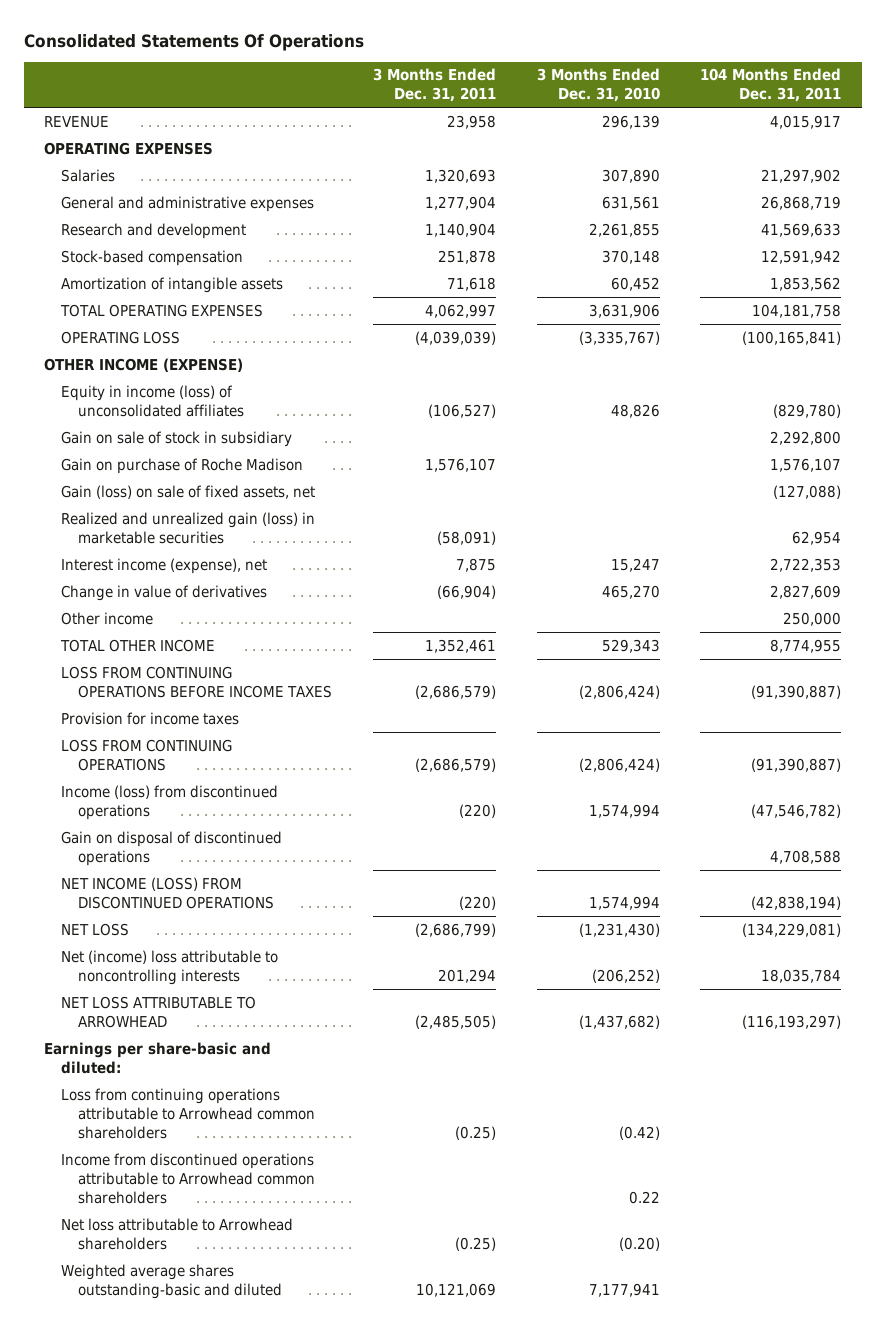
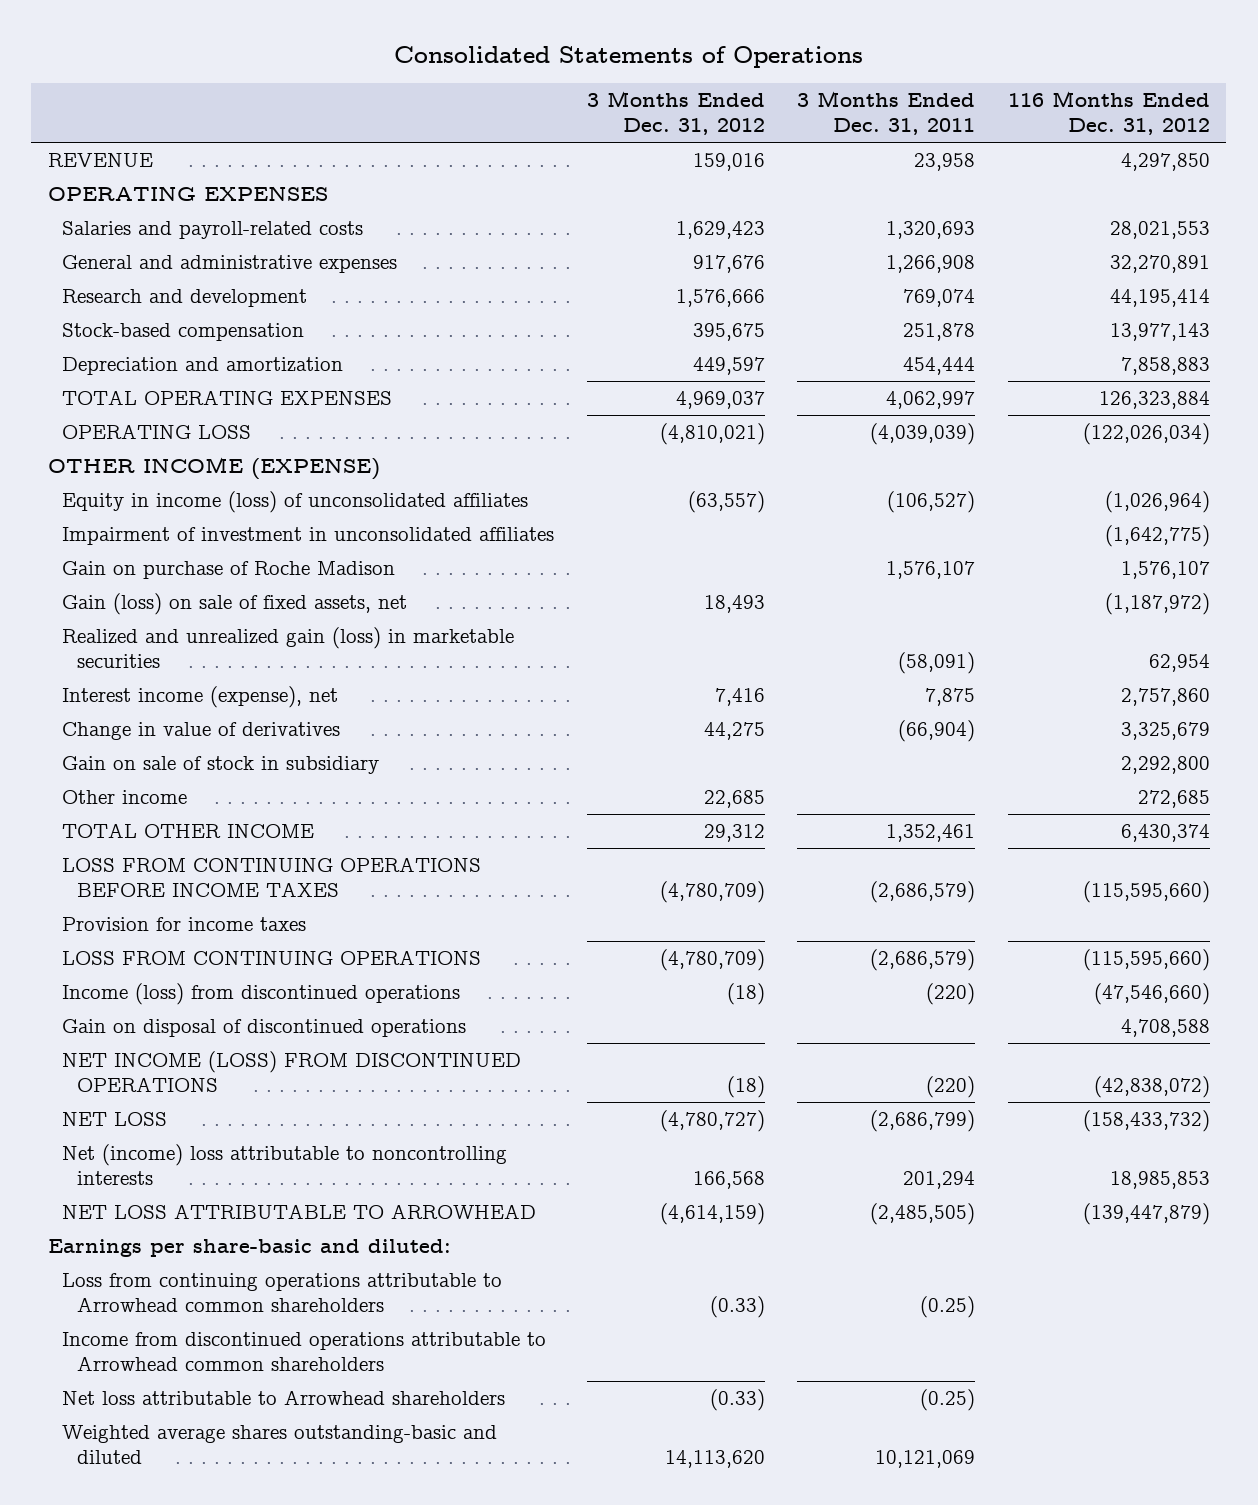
- Consolidated Statements Of Operations
+ Consolidated Statements of Operations
- | 3 Months Ended Dec. 31, 2011 | 3 Months Ended Dec. 31, 2010 | 104 Months Ended Dec. 31, 2011
+ | 3 Months Ended Dec. 31, 2012 | 3 Months Ended Dec. 31, 2011 | 116 Months Ended Dec. 31, 2012
- Salaries | 1,320,693 | 307,890 | 21,297,902
- General and administrative expenses | 1,277,904 | 631,561 | 26,868,719
- Research and development | 1,140,904 | 2,261,855 | 41,569,633
+ Salaries and payroll-related costs | 1,629,423 | 1,320,693 | 28,021,553
+ General and administrative expenses | 917,676 | 1,266,908 | 32,270,891
+ Research and development | 1,576,666 | 769,074 | 44,195,414
- Amortization of intangible assets | 71,618 | 60,452 | 1,853,562
+ Depreciation and amortization | 449,597 | 454,444 | 7,858,883
+ Impairment of investment in unconsolidated affiliates | | | (1,642,775)
moved down: Gain on sale of stock in subsidiary | | | 2,292,800

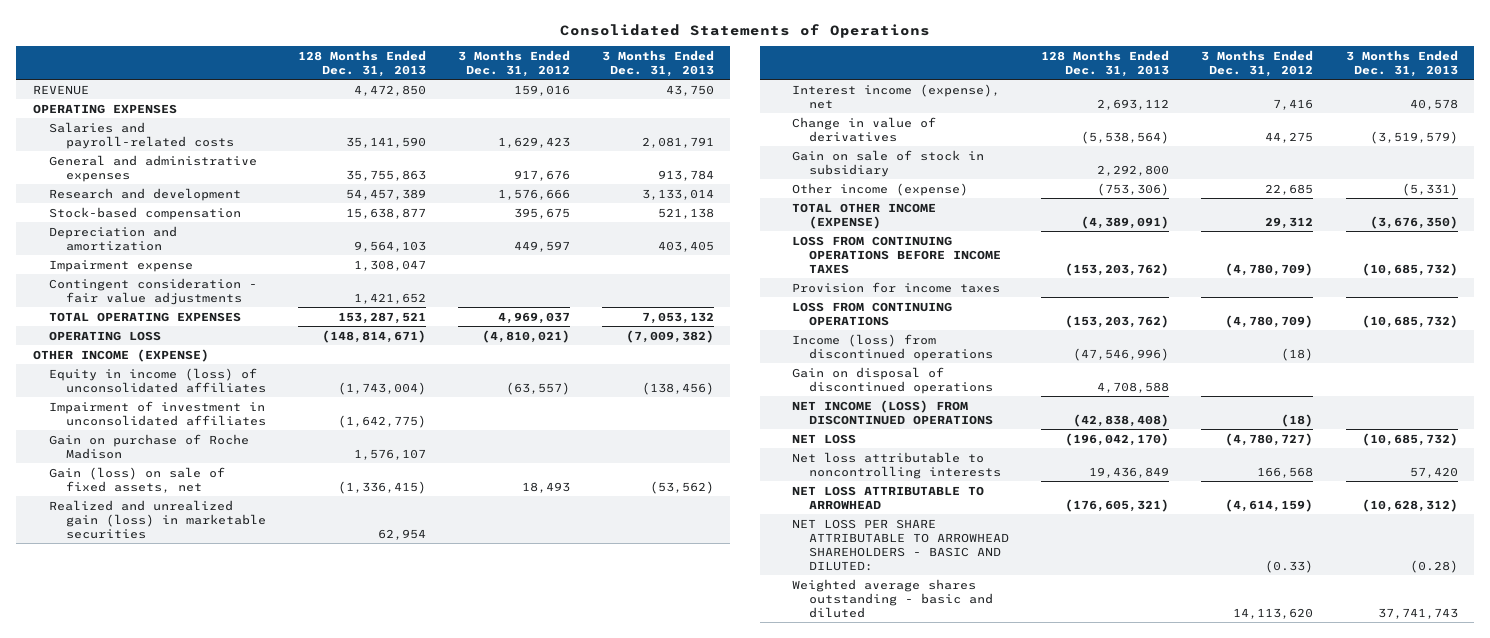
- | 3 Months Ended Dec. 31, 2012 | 3 Months Ended Dec. 31, 2011 | 116 Months Ended Dec. 31, 2012
+ | 128 Months Ended Dec. 31, 2013 | 3 Months Ended Dec. 31, 2012 | 3 Months Ended Dec. 31, 2013
+ Impairment expense | 1,308,047 | |
+ Contingent consideration - fair value adjustments | 1,421,652 | |
- Other income | 22,685 | | 272,685
- TOTAL OTHER INCOME | 29,312 | 1,352,461 | 6,430,374
+ Other income (expense) | (753,306) | 22,685 | (5,331)
+ TOTAL OTHER INCOME (EXPENSE) | (4,389,091) | 29,312 | (3,676,350)
- Net (income) loss attributable to noncontrolling interests | 166,568 | 201,294 | 18,985,853
+ Net loss attributable to noncontrolling interests | 19,436,849 | 166,568 | 57,420
- Earnings per share-basic and diluted:
- Loss from continuing operations attributable to Arrowhead common shareholders | (0.33) | (0.25) |
- Income from discontinued operations attributable to Arrowhead common shareholders
- Net loss attributable to Arrowhead shareholders | (0.33) | (0.25) |
- Weighted average shares outstanding-basic and diluted | 14,113,620 | 10,121,069 |
+ NET LOSS PER SHARE ATTRIBUTABLE TO ARROWHEAD SHAREHOLDERS - BASIC AND DILUTED: | | (0.33) | (0.28)
+ Weighted average shares outstanding - basic and diluted | | 14,113,620 | 37,741,743

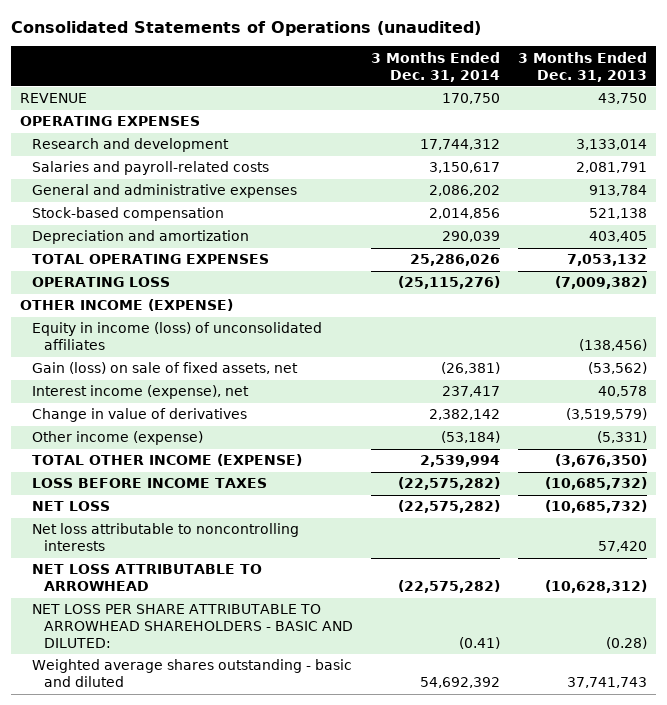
- Consolidated Statements of Operations
+ Consolidated Statements of Operations (unaudited)
- | 128 Months Ended Dec. 31, 2013 | 3 Months Ended Dec. 31, 2012 | 3 Months Ended Dec. 31, 2013
+ | 3 Months Ended Dec. 31, 2014 | 3 Months Ended Dec. 31, 2013
moved up: Research and development | 17,744,312 | 3,133,014
- Impairment expense | 1,308,047 | |
- Contingent consideration - fair value adjustments | 1,421,652 | |
- Impairment of investment in unconsolidated affiliates | (1,642,775) | |
- Gain on purchase of Roche Madison | 1,576,107 | |
- Realized and unrealized gain (loss) in marketable securities | 62,954 | |
- Gain on sale of stock in subsidiary | 2,292,800 | |
- LOSS FROM CONTINUING OPERATIONS BEFORE INCOME TAXES | (153,203,762) | (4,780,709) | (10,685,732)
- Provision for income taxes
- LOSS FROM CONTINUING OPERATIONS | (153,203,762) | (4,780,709) | (10,685,732)
- Income (loss) from discontinued operations | (47,546,996) | (18) |
- Gain on disposal of discontinued operations | 4,708,588 | |
- NET INCOME (LOSS) FROM DISCONTINUED OPERATIONS | (42,838,408) | (18) |
+ LOSS BEFORE INCOME TAXES | (22,575,282) | (10,685,732)

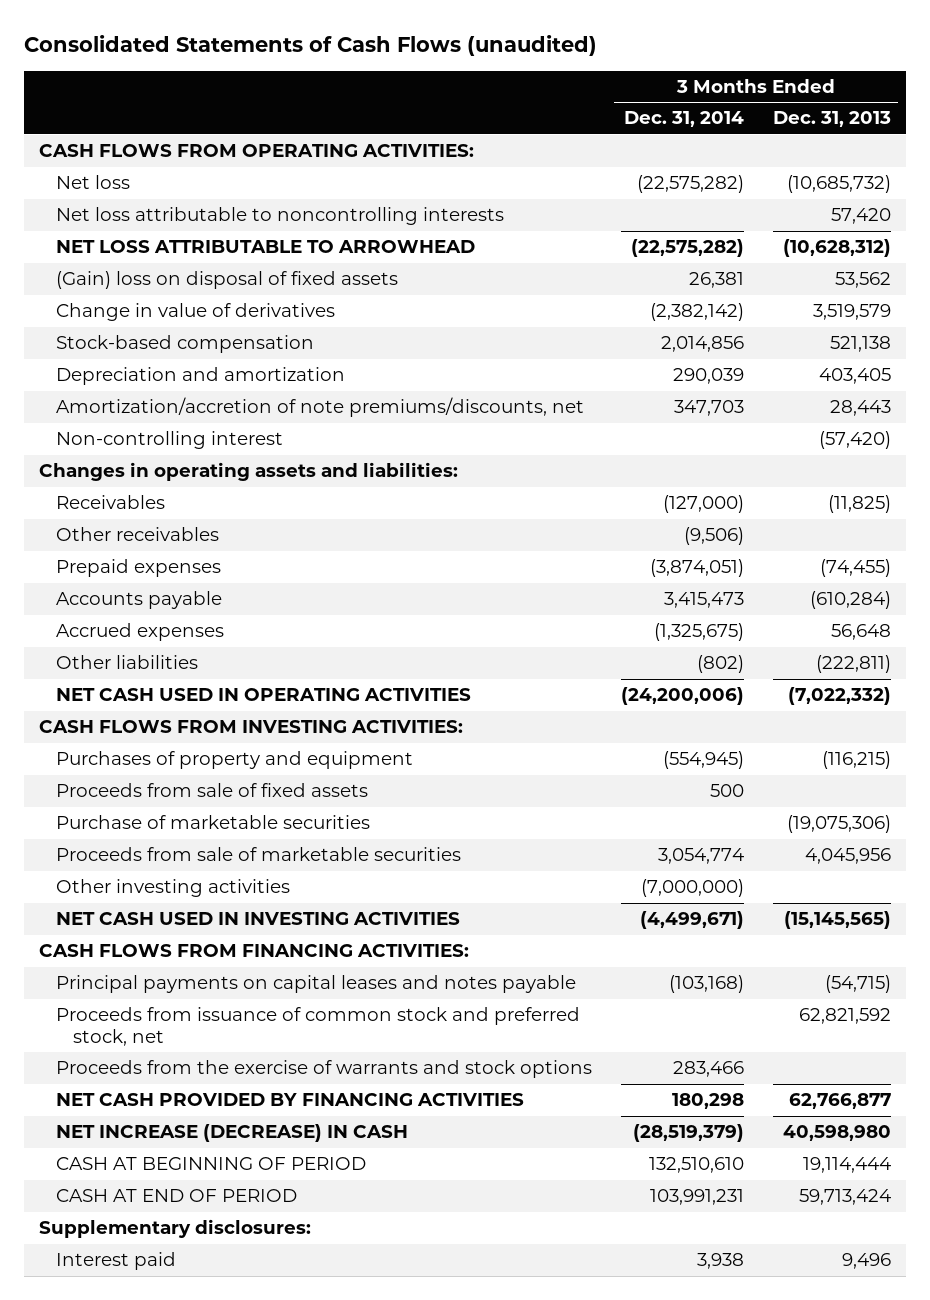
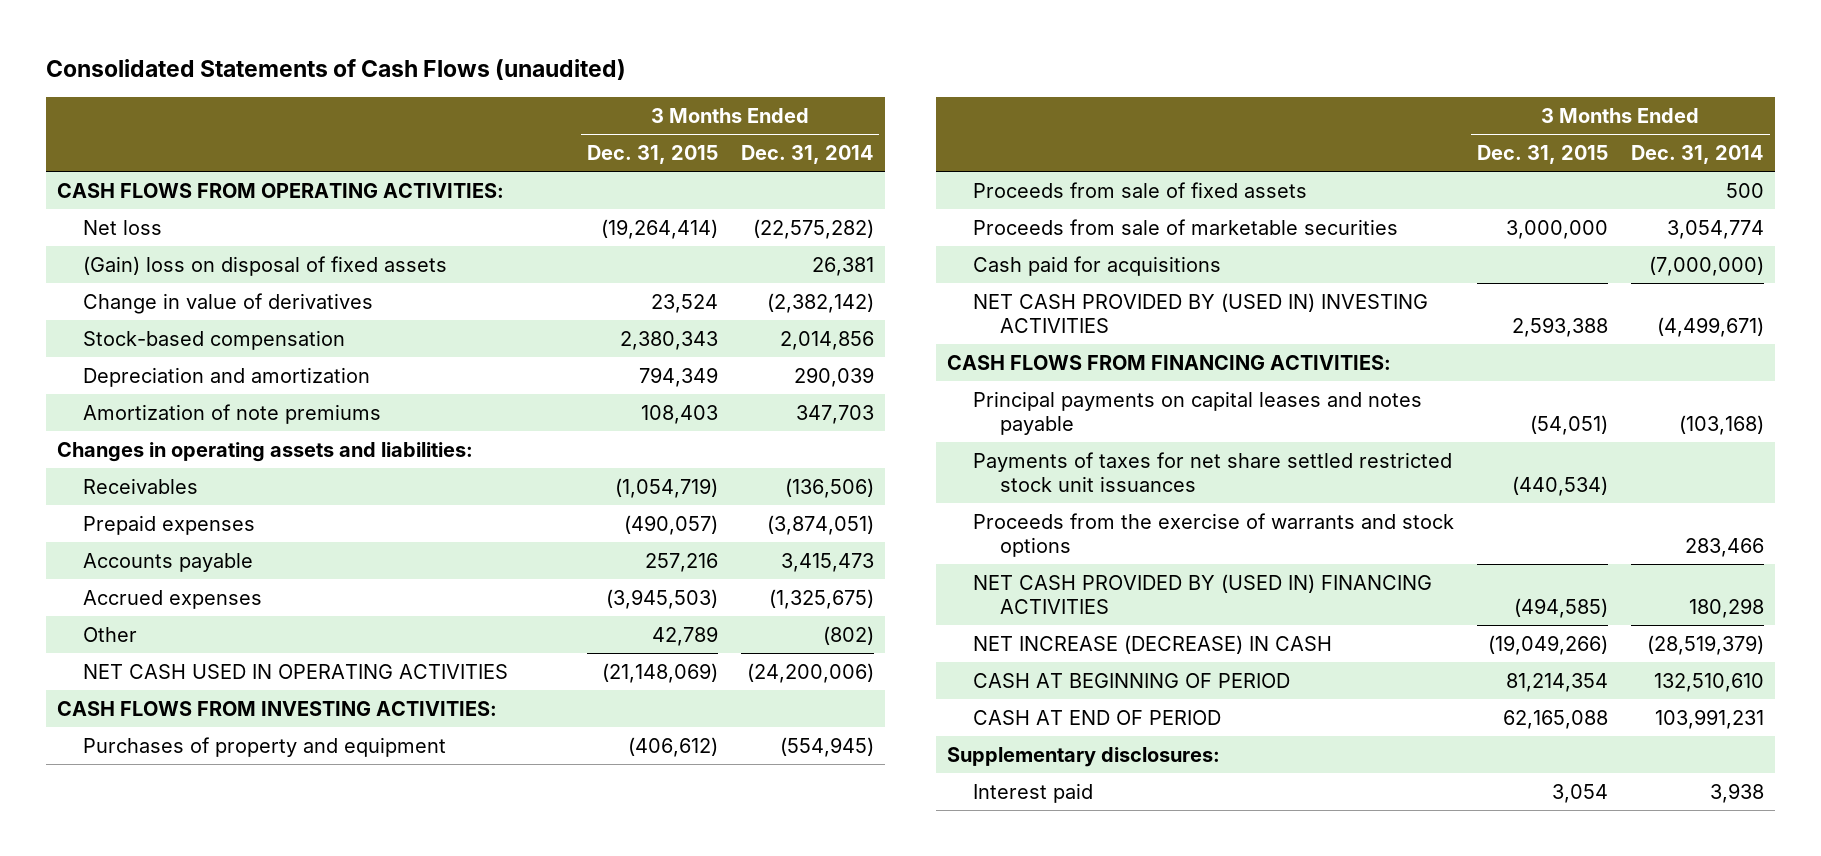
- | 3 Months Ended Dec. 31, 2014 | 3 Months Ended Dec. 31, 2013
+ | 3 Months Ended Dec. 31, 2015 | 3 Months Ended Dec. 31, 2014
- Net loss attributable to noncontrolling interests | | 57,420
- NET LOSS ATTRIBUTABLE TO ARROWHEAD | (22,575,282) | (10,628,312)
- Amortization/accretion of note premiums/discounts, net | 347,703 | 28,443
- Non-controlling interest | | (57,420)
+ Amortization of note premiums | 108,403 | 347,703
- Receivables | (127,000) | (11,825)
- Other receivables | (9,506) |
+ Receivables | (1,054,719) | (136,506)
- Other liabilities | (802) | (222,811)
+ Other | 42,789 | (802)
- Purchase of marketable securities | | (19,075,306)
- Other investing activities | (7,000,000) |
- NET CASH USED IN INVESTING ACTIVITIES | (4,499,671) | (15,145,565)
+ Cash paid for acquisitions | | (7,000,000)
+ NET CASH PROVIDED BY (USED IN) INVESTING ACTIVITIES | 2,593,388 | (4,499,671)
- Proceeds from issuance of common stock and preferred stock, net | | 62,821,592
+ Payments of taxes for net share settled restricted stock unit issuances | (440,534) |
- NET CASH PROVIDED BY FINANCING ACTIVITIES | 180,298 | 62,766,877
+ NET CASH PROVIDED BY (USED IN) FINANCING ACTIVITIES | (494,585) | 180,298

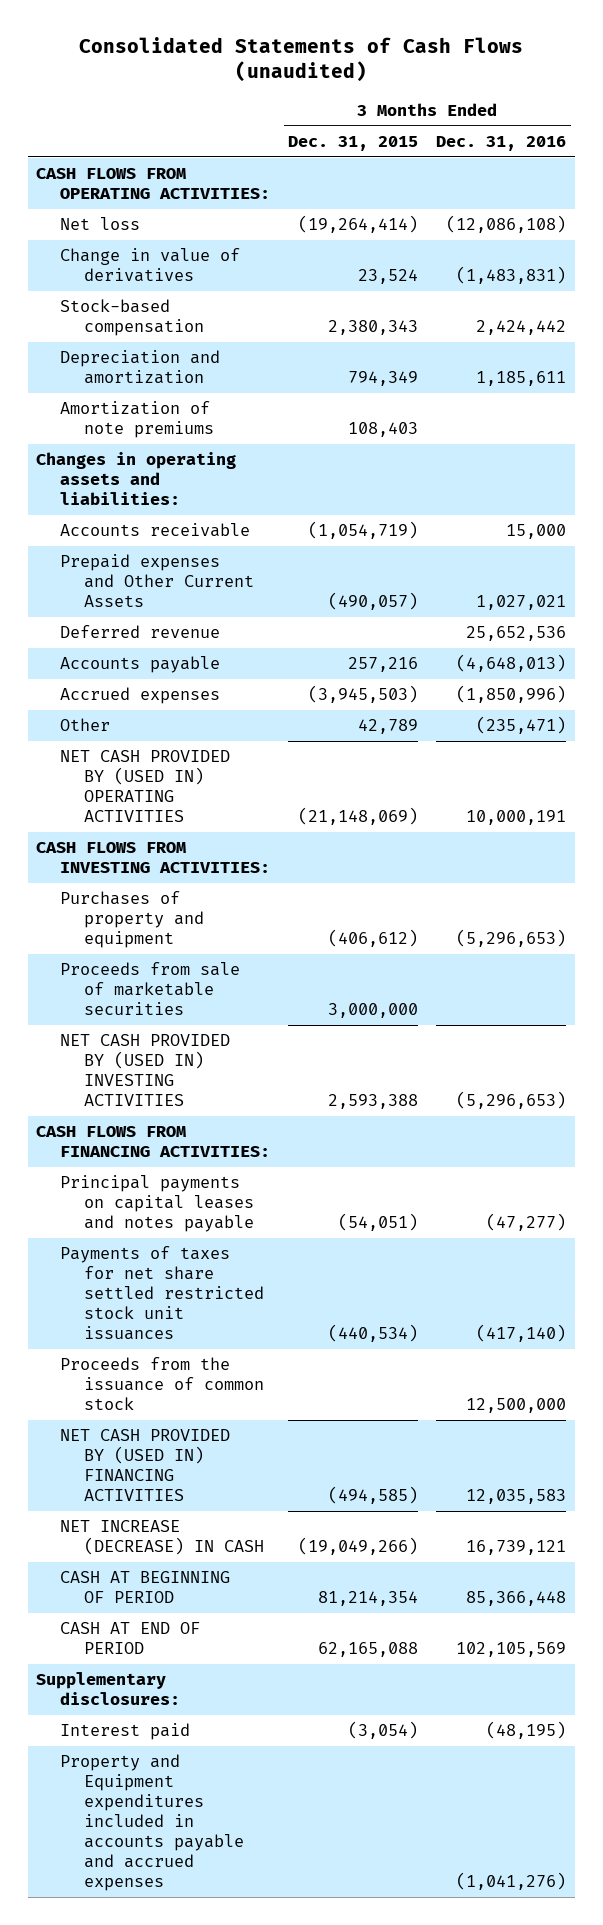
- | 3 Months Ended Dec. 31, 2015 | 3 Months Ended Dec. 31, 2014
+ | 3 Months Ended Dec. 31, 2015 | 3 Months Ended Dec. 31, 2016
- (Gain) loss on disposal of fixed assets | | 26,381
- Receivables | (1,054,719) | (136,506)
- Prepaid expenses | (490,057) | (3,874,051)
+ Accounts receivable | (1,054,719) | 15,000
+ Prepaid expenses and Other Current Assets | (490,057) | 1,027,021
+ Deferred revenue | | 25,652,536
- NET CASH USED IN OPERATING ACTIVITIES | (21,148,069) | (24,200,006)
+ NET CASH PROVIDED BY (USED IN) OPERATING ACTIVITIES | (21,148,069) | 10,000,191
- Proceeds from sale of fixed assets | | 500
- Cash paid for acquisitions | | (7,000,000)
- Proceeds from the exercise of warrants and stock options | | 283,466
+ Proceeds from the issuance of common stock | | 12,500,000
- Interest paid | 3,054 | 3,938
+ Interest paid | (3,054) | (48,195)
+ Property and Equipment expenditures included in accounts payable and accrued expenses | | (1,041,276)

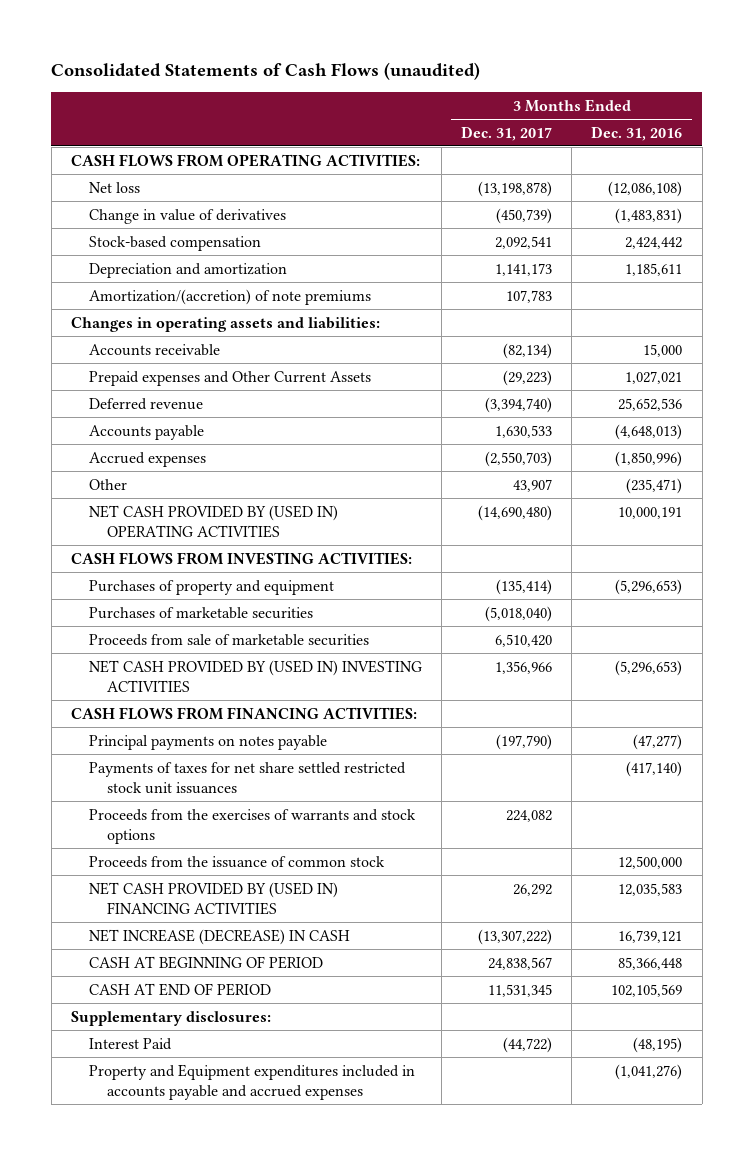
- | 3 Months Ended Dec. 31, 2015 | 3 Months Ended Dec. 31, 2016
+ | 3 Months Ended Dec. 31, 2017 | 3 Months Ended Dec. 31, 2016
- Amortization of note premiums | 108,403 |
+ Amortization/(accretion) of note premiums | 107,783 |
+ Purchases of marketable securities | (5,018,040) |
- Principal payments on capital leases and notes payable | (54,051) | (47,277)
+ Principal payments on notes payable | (197,790) | (47,277)
+ Proceeds from the exercises of warrants and stock options | 224,082 |
- Interest paid | (3,054) | (48,195)
+ Interest Paid | (44,722) | (48,195)

